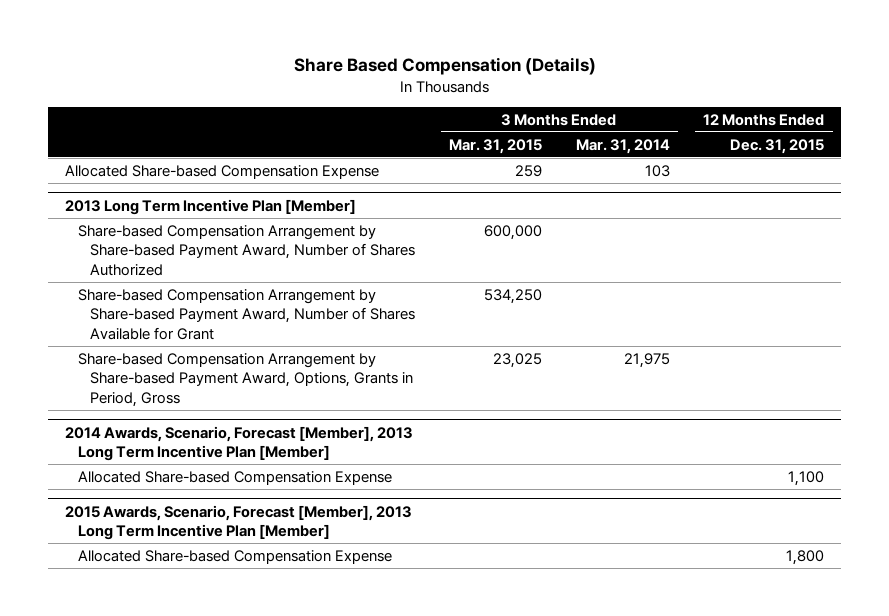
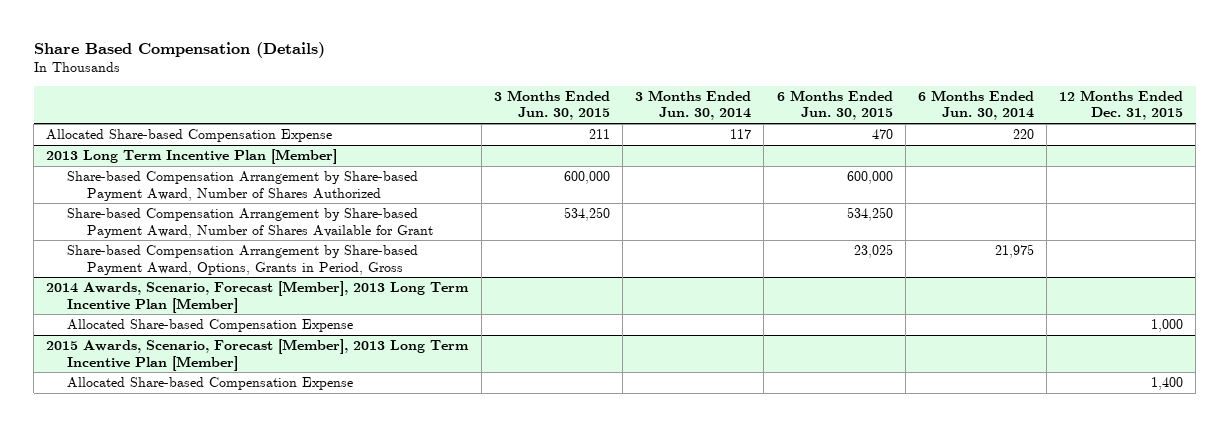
- | 3 Months Ended Mar. 31, 2015 | 3 Months Ended Mar. 31, 2014 | 12 Months Ended Dec. 31, 2015
+ | 3 Months Ended Jun. 30, 2015 | 3 Months Ended Jun. 30, 2014 | 6 Months Ended Jun. 30, 2015 | 6 Months Ended Jun. 30, 2014 | 12 Months Ended Dec. 31, 2015
@ 2014 Awards, Scenario, Forecast [Member], 2013 Long Term Incentive Plan [Member]
- Allocated Share-based Compensation Expense | | | 1,100
+ Allocated Share-based Compensation Expense | | | | | 1,000
@ 2015 Awards, Scenario, Forecast [Member], 2013 Long Term Incentive Plan [Member]
- Allocated Share-based Compensation Expense | | | 1,800
+ Allocated Share-based Compensation Expense | | | | | 1,400

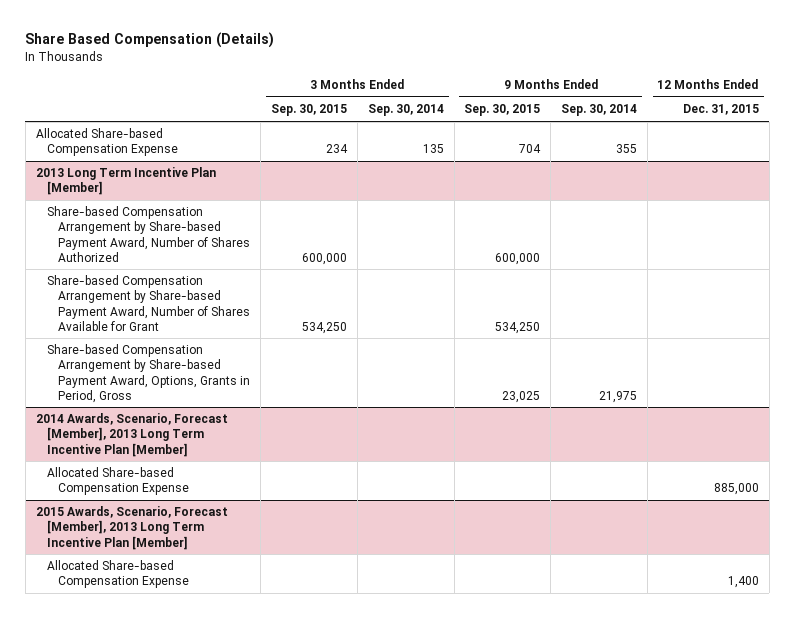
- | 3 Months Ended Jun. 30, 2015 | 3 Months Ended Jun. 30, 2014 | 6 Months Ended Jun. 30, 2015 | 6 Months Ended Jun. 30, 2014 | 12 Months Ended Dec. 31, 2015
+ | 3 Months Ended Sep. 30, 2015 | 3 Months Ended Sep. 30, 2014 | 9 Months Ended Sep. 30, 2015 | 9 Months Ended Sep. 30, 2014 | 12 Months Ended Dec. 31, 2015
@ 2014 Awards, Scenario, Forecast [Member], 2013 Long Term Incentive Plan [Member]
- Allocated Share-based Compensation Expense | | | | | 1,000
+ Allocated Share-based Compensation Expense | | | | | 885,000

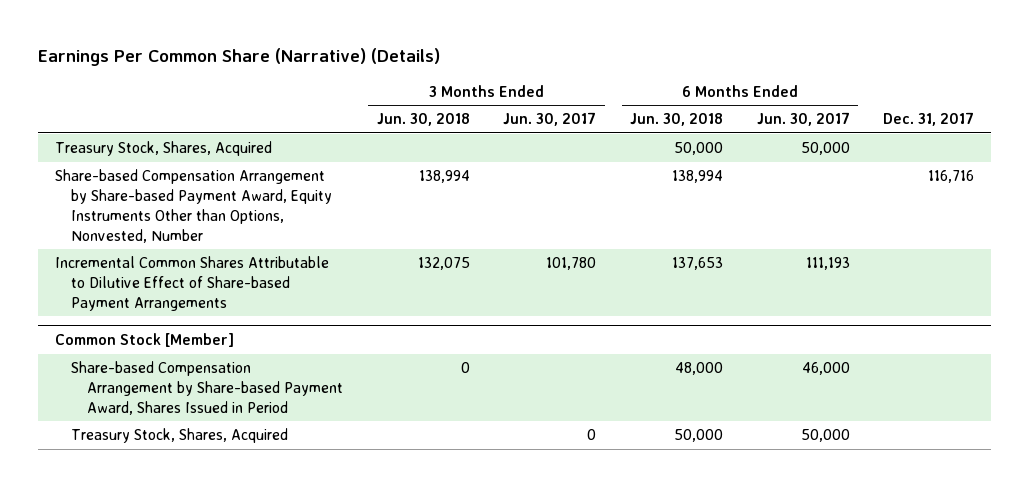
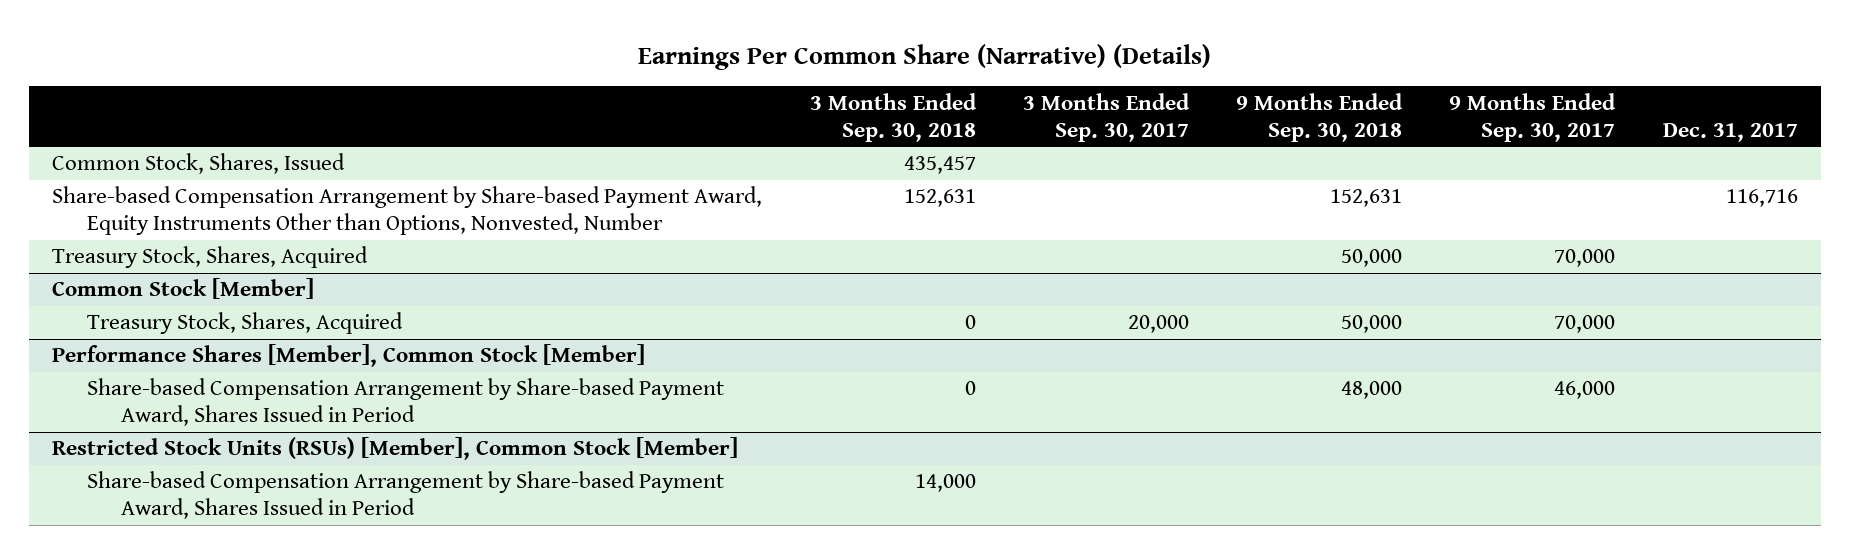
- | 3 Months Ended Jun. 30, 2018 | 3 Months Ended Jun. 30, 2017 | 6 Months Ended Jun. 30, 2018 | 6 Months Ended Jun. 30, 2017 | Dec. 31, 2017
+ | 3 Months Ended Sep. 30, 2018 | 3 Months Ended Sep. 30, 2017 | 9 Months Ended Sep. 30, 2018 | 9 Months Ended Sep. 30, 2017 | Dec. 31, 2017
+ Common Stock, Shares, Issued | 435,457 | | | |
- Incremental Common Shares Attributable to Dilutive Effect of Share-based Payment Arrangements | 132,075 | 101,780 | 137,653 | 111,193 |
moved down: Treasury Stock, Shares, Acquired | | | 50,000 | 70,000 |
@ Common Stock [Member]
- Share-based Compensation Arrangement by Share-based Payment Award, Shares Issued in Period | 0 | | 48,000 | 46,000 |
+ Performance Shares [Member], Common Stock [Member]
+ Share-based Compensation Arrangement by Share-based Payment Award, Shares Issued in Period | 0 | | 48,000 | 46,000 |
+ Restricted Stock Units (RSUs) [Member], Common Stock [Member]
+ Share-based Compensation Arrangement by Share-based Payment Award, Shares Issued in Period | 14,000 | | | |

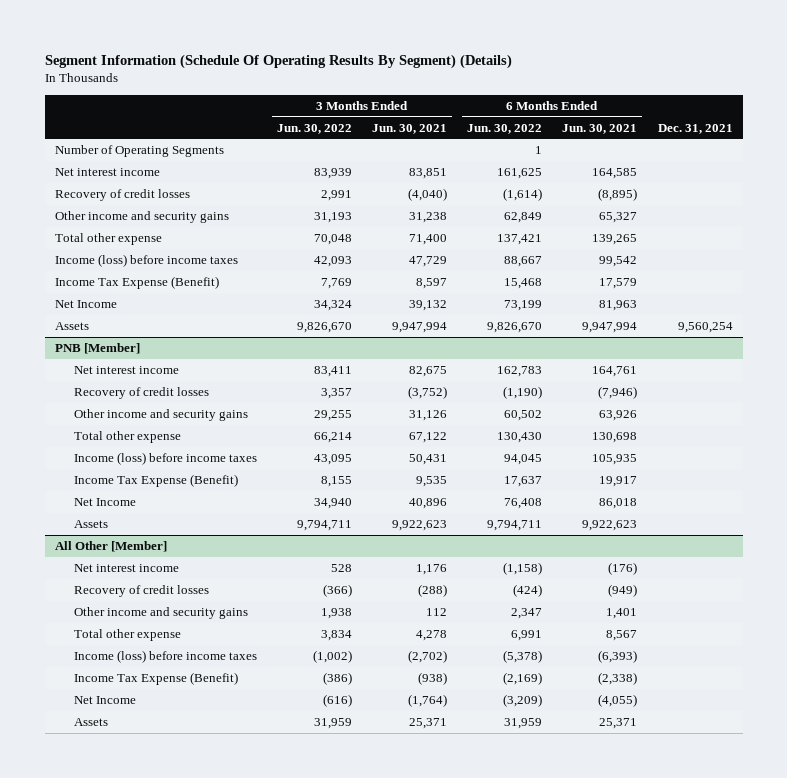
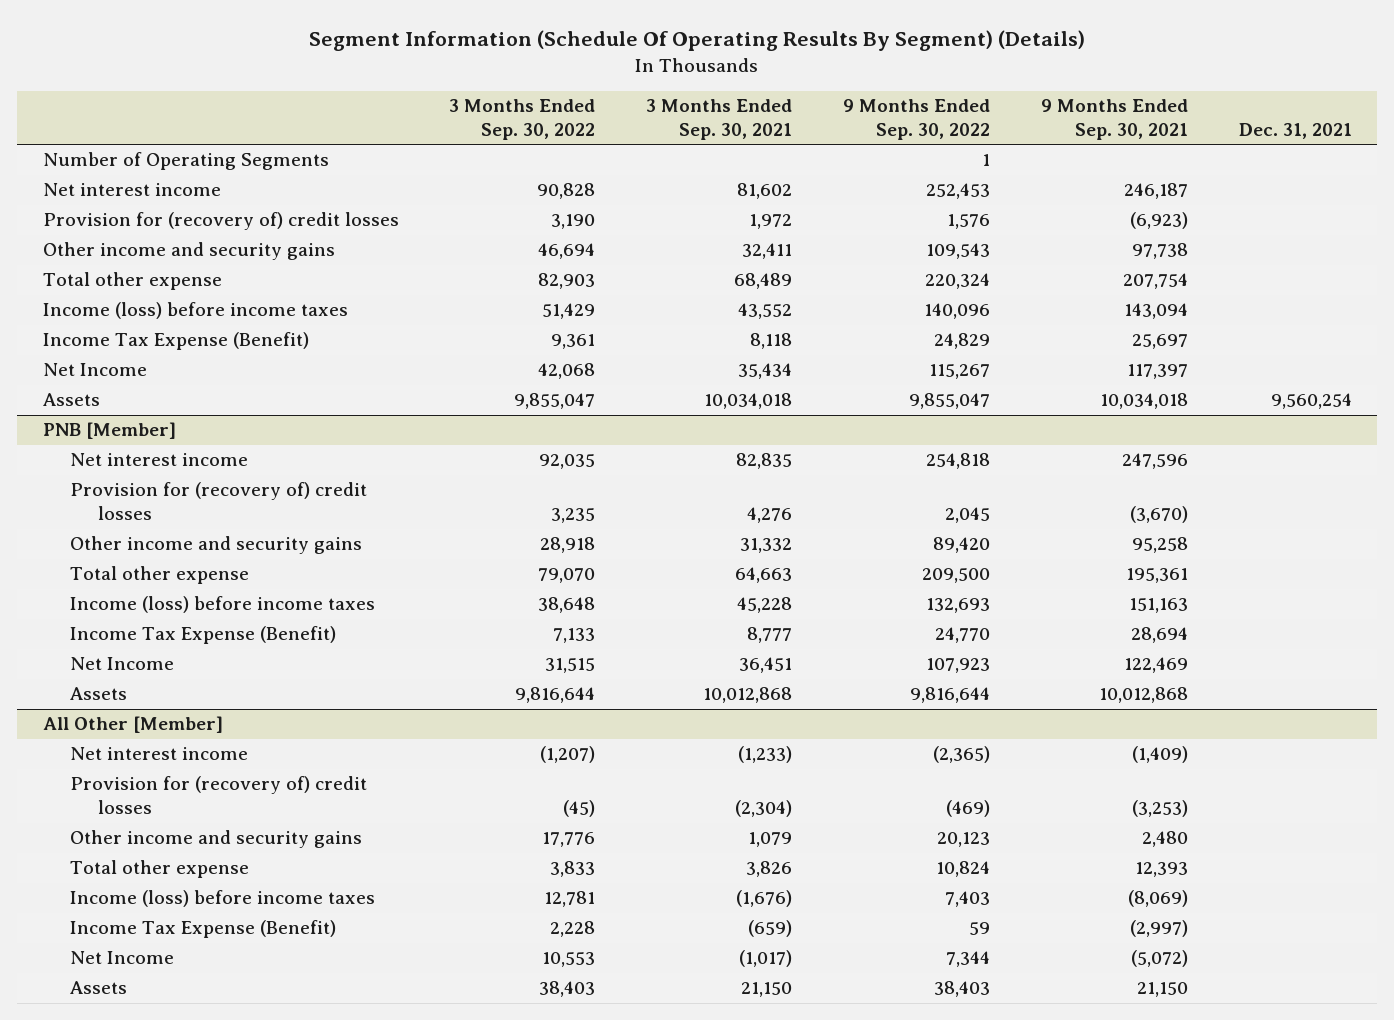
- | 3 Months Ended Jun. 30, 2022 | 3 Months Ended Jun. 30, 2021 | 6 Months Ended Jun. 30, 2022 | 6 Months Ended Jun. 30, 2021 | Dec. 31, 2021
+ | 3 Months Ended Sep. 30, 2022 | 3 Months Ended Sep. 30, 2021 | 9 Months Ended Sep. 30, 2022 | 9 Months Ended Sep. 30, 2021 | Dec. 31, 2021
- Recovery of credit losses | 2,991 | (4,040) | (1,614) | (8,895) |
+ Provision for (recovery of) credit losses | 3,190 | 1,972 | 1,576 | (6,923) |
@ PNB [Member]
- Recovery of credit losses | 3,357 | (3,752) | (1,190) | (7,946) |
+ Provision for (recovery of) credit losses | 3,235 | 4,276 | 2,045 | (3,670) |
@ All Other [Member]
- Recovery of credit losses | (366) | (288) | (424) | (949) |
+ Provision for (recovery of) credit losses | (45) | (2,304) | (469) | (3,253) |

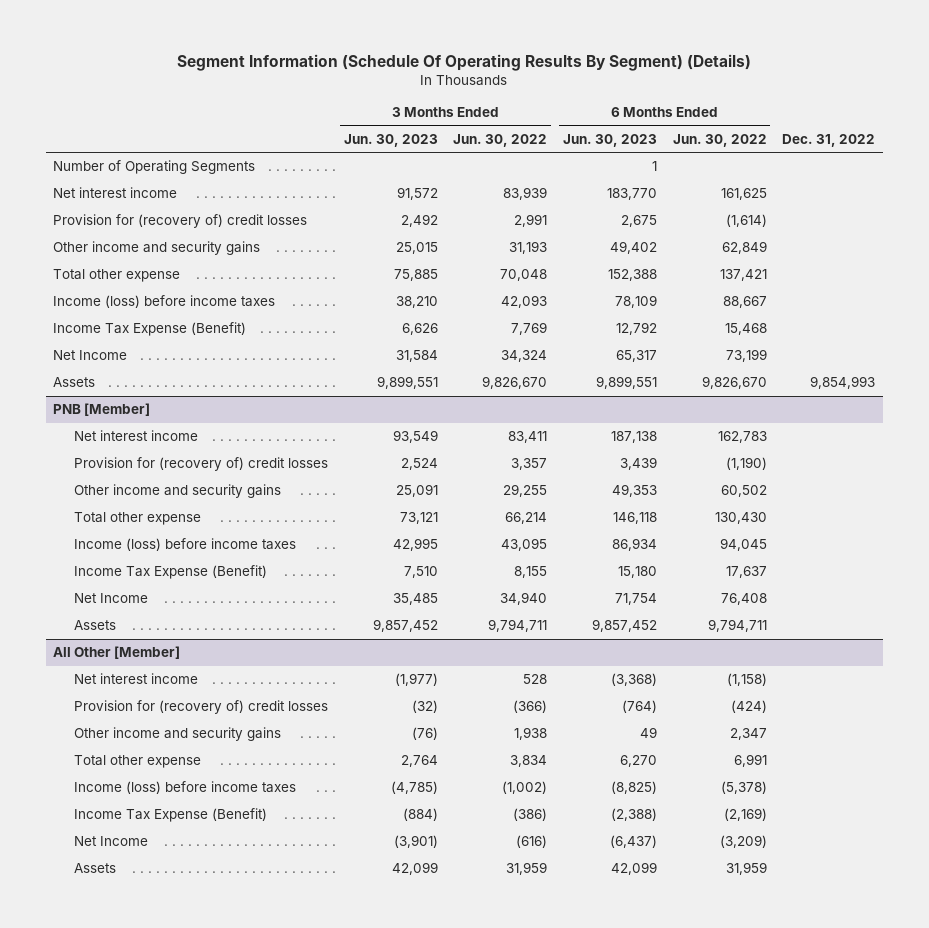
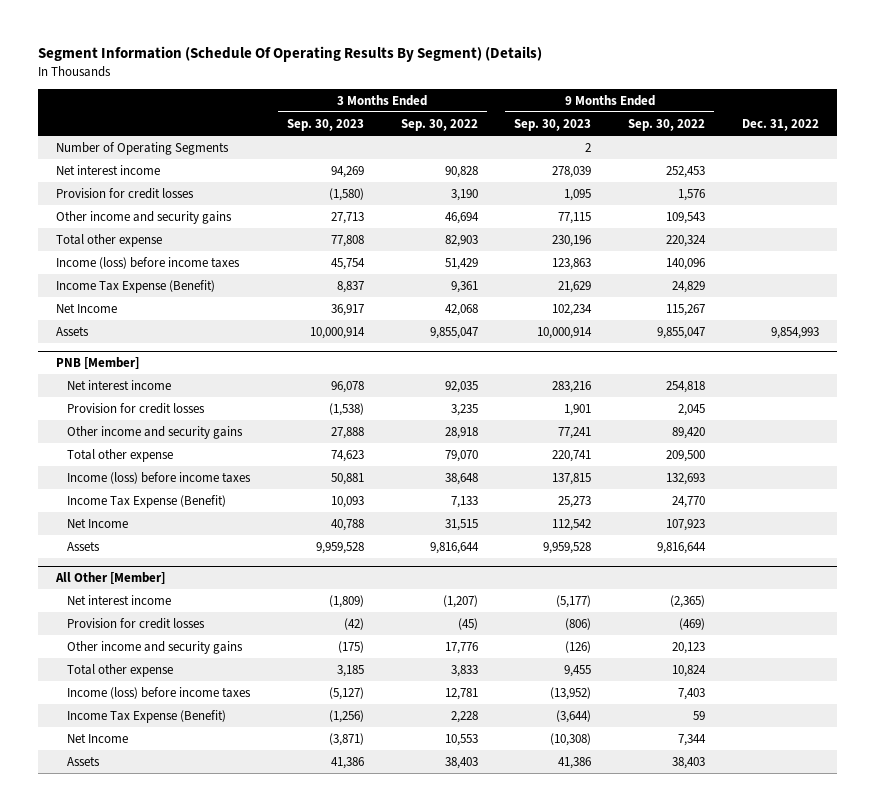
- | 3 Months Ended Jun. 30, 2023 | 3 Months Ended Jun. 30, 2022 | 6 Months Ended Jun. 30, 2023 | 6 Months Ended Jun. 30, 2022 | Dec. 31, 2022
+ | 3 Months Ended Sep. 30, 2023 | 3 Months Ended Sep. 30, 2022 | 9 Months Ended Sep. 30, 2023 | 9 Months Ended Sep. 30, 2022 | Dec. 31, 2022
- Provision for (recovery of) credit losses | 2,492 | 2,991 | 2,675 | (1,614) |
+ Provision for credit losses | (1,580) | 3,190 | 1,095 | 1,576 |
@ PNB [Member]
- Provision for (recovery of) credit losses | 2,524 | 3,357 | 3,439 | (1,190) |
+ Provision for credit losses | (1,538) | 3,235 | 1,901 | 2,045 |
@ All Other [Member]
- Provision for (recovery of) credit losses | (32) | (366) | (764) | (424) |
+ Provision for credit losses | (42) | (45) | (806) | (469) |

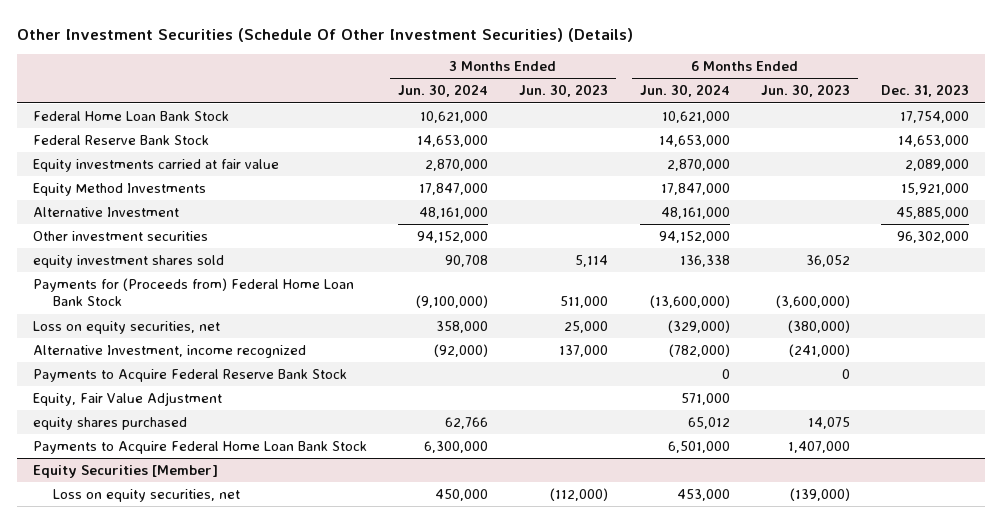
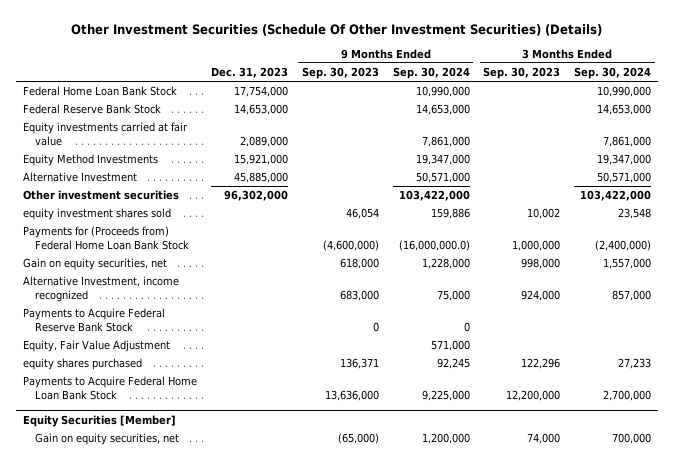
- | 3 Months Ended Jun. 30, 2024 | 3 Months Ended Jun. 30, 2023 | 6 Months Ended Jun. 30, 2024 | 6 Months Ended Jun. 30, 2023 | Dec. 31, 2023
+ | Dec. 31, 2023 | 9 Months Ended Sep. 30, 2023 | 9 Months Ended Sep. 30, 2024 | 3 Months Ended Sep. 30, 2023 | 3 Months Ended Sep. 30, 2024
- Loss on equity securities, net | 358,000 | 25,000 | (329,000) | (380,000) |
+ Gain on equity securities, net | | 618,000 | 1,228,000 | 998,000 | 1,557,000
@ Equity Securities [Member]
- Loss on equity securities, net | 450,000 | (112,000) | 453,000 | (139,000) |
+ Gain on equity securities, net | | (65,000) | 1,200,000 | 74,000 | 700,000

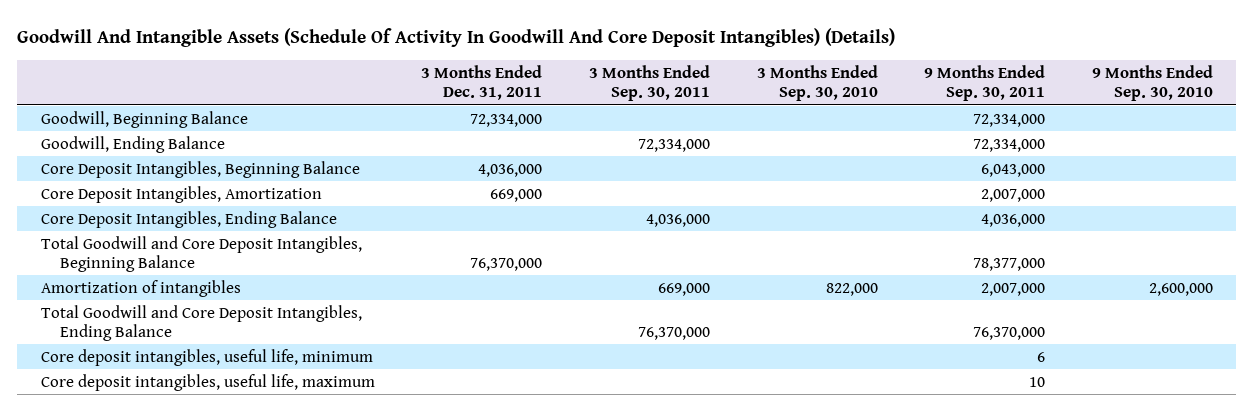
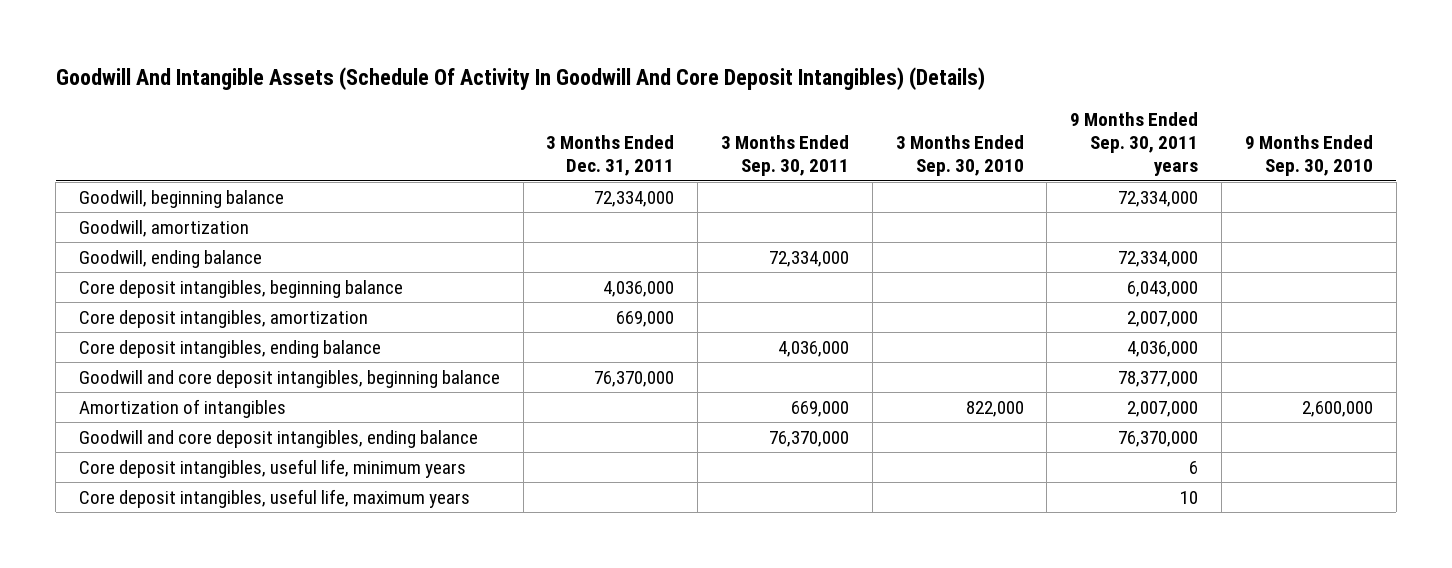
- | 3 Months Ended Dec. 31, 2011 | 3 Months Ended Sep. 30, 2011 | 3 Months Ended Sep. 30, 2010 | 9 Months Ended Sep. 30, 2011 | 9 Months Ended Sep. 30, 2010
+ | 3 Months Ended Dec. 31, 2011 | 3 Months Ended Sep. 30, 2011 | 3 Months Ended Sep. 30, 2010 | 9 Months Ended Sep. 30, 2011 years | 9 Months Ended Sep. 30, 2010
- Goodwill, Beginning Balance | 72,334,000 | | | 72,334,000 |
- Goodwill, Ending Balance | | 72,334,000 | | 72,334,000 |
- Core Deposit Intangibles, Beginning Balance | 4,036,000 | | | 6,043,000 |
- Core Deposit Intangibles, Amortization | 669,000 | | | 2,007,000 |
- Core Deposit Intangibles, Ending Balance | | 4,036,000 | | 4,036,000 |
- Total Goodwill and Core Deposit Intangibles, Beginning Balance | 76,370,000 | | | 78,377,000 |
+ Goodwill, beginning balance | 72,334,000 | | | 72,334,000 |
+ Goodwill, amortization
+ Goodwill, ending balance | | 72,334,000 | | 72,334,000 |
+ Core deposit intangibles, beginning balance | 4,036,000 | | | 6,043,000 |
+ Core deposit intangibles, amortization | 669,000 | | | 2,007,000 |
+ Core deposit intangibles, ending balance | | 4,036,000 | | 4,036,000 |
+ Goodwill and core deposit intangibles, beginning balance | 76,370,000 | | | 78,377,000 |
- Total Goodwill and Core Deposit Intangibles, Ending Balance | | 76,370,000 | | 76,370,000 |
- Core deposit intangibles, useful life, minimum | | | | 6 |
- Core deposit intangibles, useful life, maximum | | | | 10 |
+ Goodwill and core deposit intangibles, ending balance | | 76,370,000 | | 76,370,000 |
+ Core deposit intangibles, useful life, minimum years | | | | 6 |
+ Core deposit intangibles, useful life, maximum years | | | | 10 |

